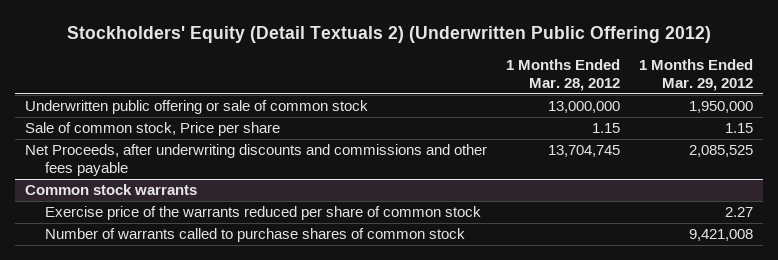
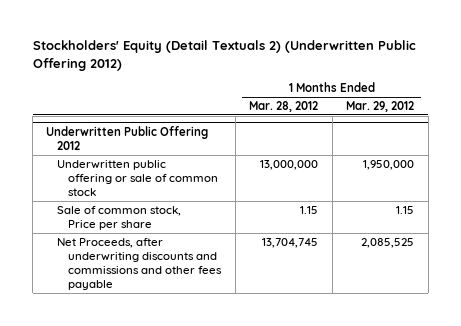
+ Underwritten Public Offering 2012
- Common stock warrants
- Exercise price of the warrants reduced per share of common stock | | 2.27
- Number of warrants called to purchase shares of common stock | | 9,421,008

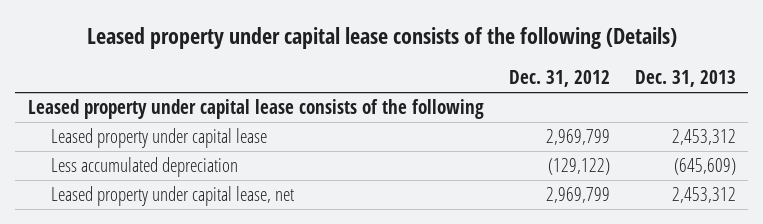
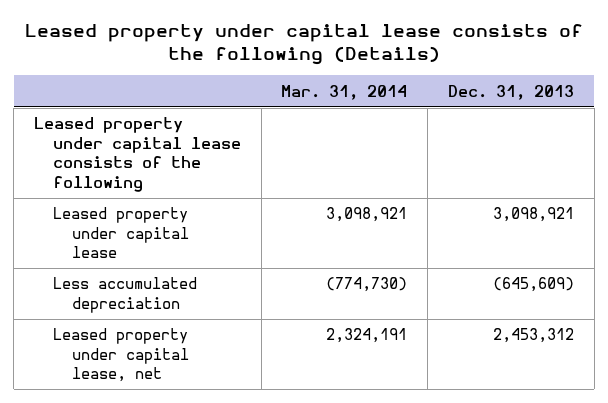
- | Dec. 31, 2012 | Dec. 31, 2013
+ | Mar. 31, 2014 | Dec. 31, 2013
- Leased property under capital lease | 2,969,799 | 2,453,312
+ Leased property under capital lease | 3,098,921 | 3,098,921

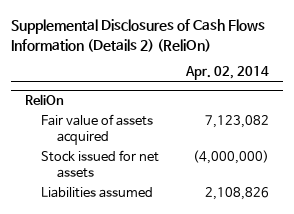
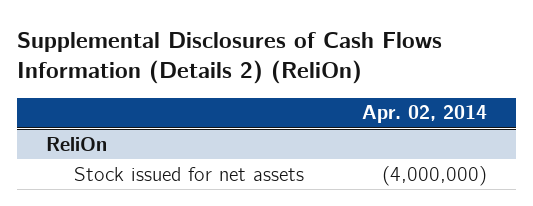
@ ReliOn
- Fair value of assets acquired | 7,123,082
- Liabilities assumed | 2,108,826

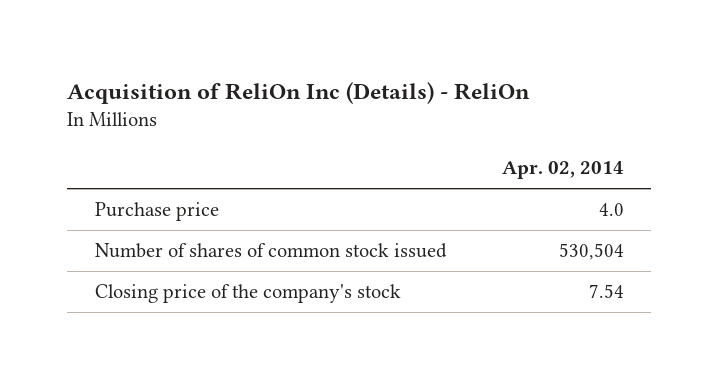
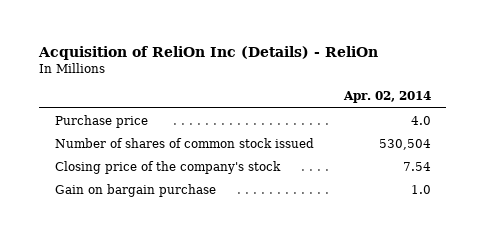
+ Gain on bargain purchase | 1.0

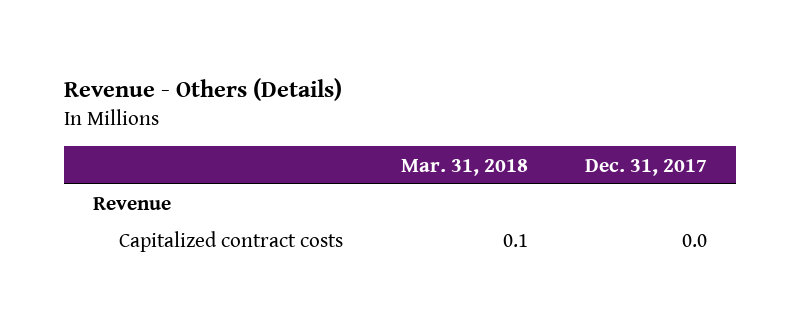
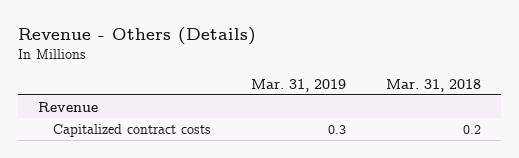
- | Mar. 31, 2018 | Dec. 31, 2017
+ | Mar. 31, 2019 | Mar. 31, 2018
- Capitalized contract costs | 0.1 | 0.0
+ Capitalized contract costs | 0.3 | 0.2

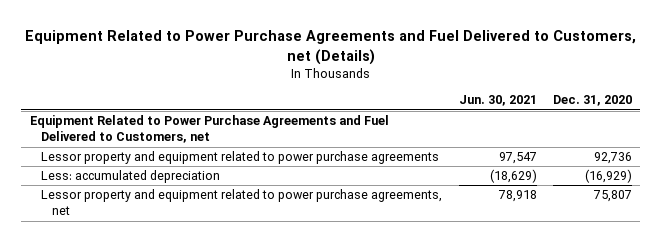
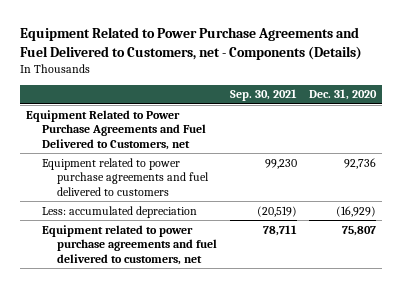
- Equipment Related to Power Purchase Agreements and Fuel Delivered to Customers, net (Details)
+ Equipment Related to Power Purchase Agreements and Fuel Delivered to Customers, net - Components (Details)
- | Jun. 30, 2021 | Dec. 31, 2020
+ | Sep. 30, 2021 | Dec. 31, 2020
- Lessor property and equipment related to power purchase agreements | 97,547 | 92,736
+ Equipment related to power purchase agreements and fuel delivered to customers | 99,230 | 92,736
- Lessor property and equipment related to power purchase agreements, net | 78,918 | 75,807
+ Equipment related to power purchase agreements and fuel delivered to customers, net | 78,711 | 75,807

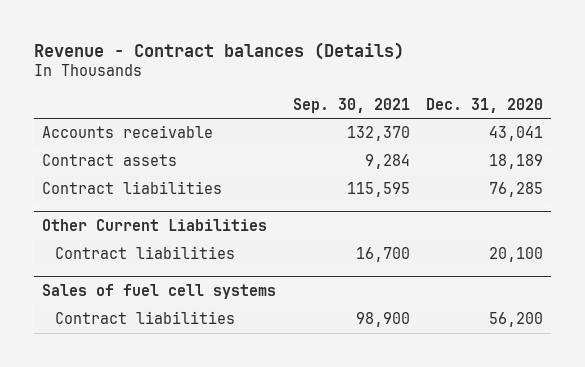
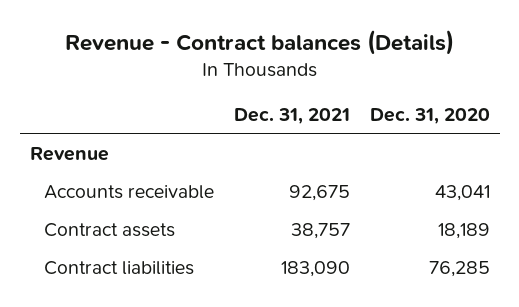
- | Sep. 30, 2021 | Dec. 31, 2020
+ | Dec. 31, 2021 | Dec. 31, 2020
+ Revenue
- Other Current Liabilities
- Contract liabilities | 16,700 | 20,100
- Sales of fuel cell systems
- Contract liabilities | 98,900 | 56,200

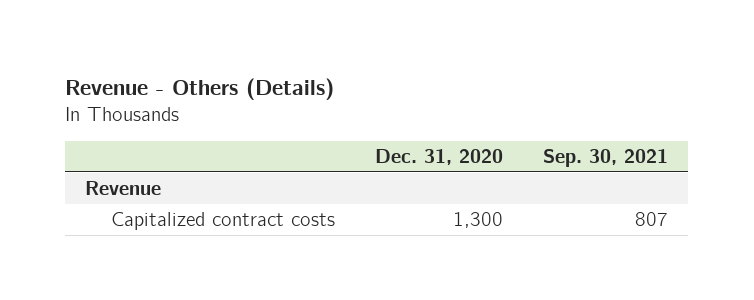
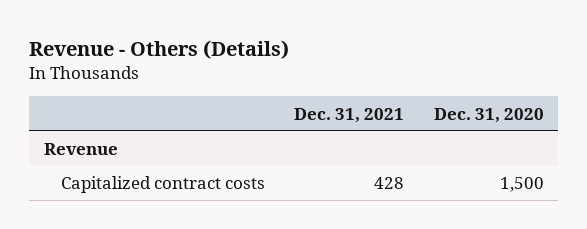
- | Dec. 31, 2020 | Sep. 30, 2021
+ | Dec. 31, 2021 | Dec. 31, 2020
- Capitalized contract costs | 1,300 | 807
+ Capitalized contract costs | 428 | 1,500

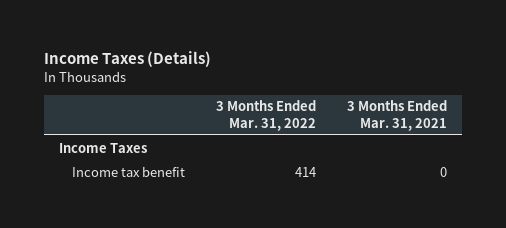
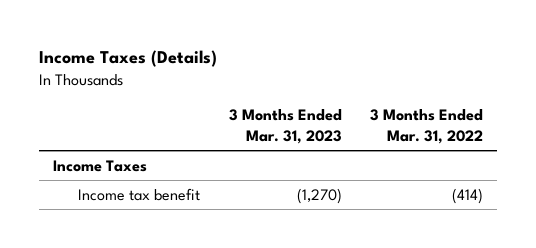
- | 3 Months Ended Mar. 31, 2022 | 3 Months Ended Mar. 31, 2021
+ | 3 Months Ended Mar. 31, 2023 | 3 Months Ended Mar. 31, 2022
- Income tax benefit | 414 | 0
+ Income tax benefit | (1,270) | (414)

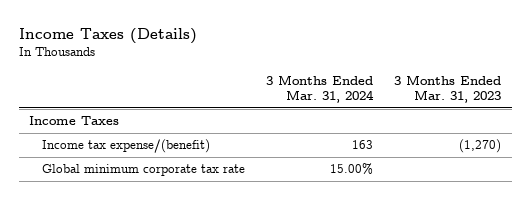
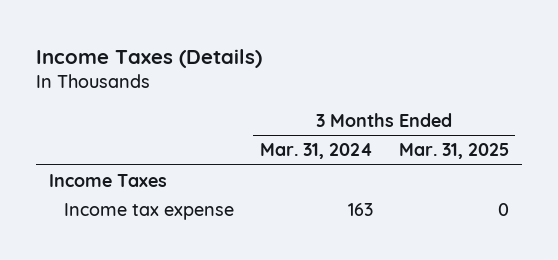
- | 3 Months Ended Mar. 31, 2024 | 3 Months Ended Mar. 31, 2023
+ | 3 Months Ended Mar. 31, 2024 | 3 Months Ended Mar. 31, 2025
- Income tax expense/(benefit) | 163 | (1,270)
- Global minimum corporate tax rate | 15.00% |
+ Income tax expense | 163 | 0

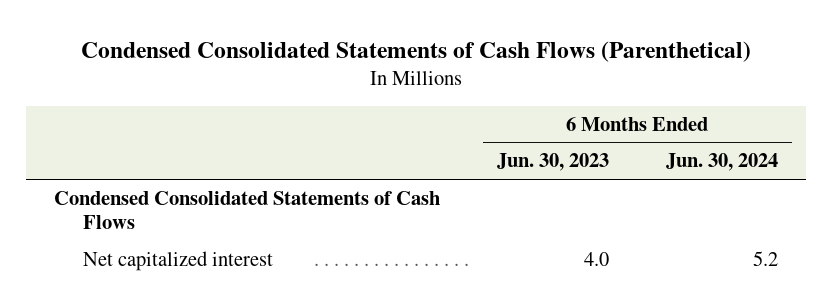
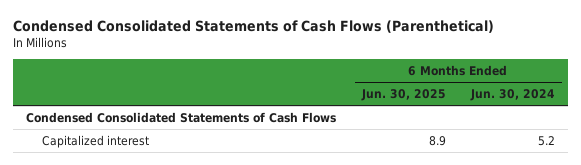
- | 6 Months Ended Jun. 30, 2023 | 6 Months Ended Jun. 30, 2024
+ | 6 Months Ended Jun. 30, 2025 | 6 Months Ended Jun. 30, 2024
- Net capitalized interest | 4.0 | 5.2
+ Capitalized interest | 8.9 | 5.2

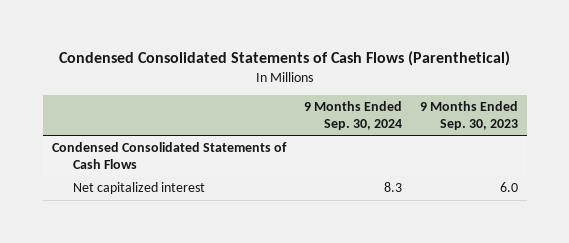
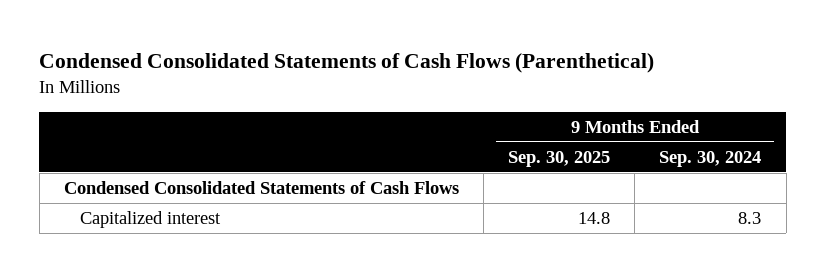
- | 9 Months Ended Sep. 30, 2024 | 9 Months Ended Sep. 30, 2023
+ | 9 Months Ended Sep. 30, 2025 | 9 Months Ended Sep. 30, 2024
- Net capitalized interest | 8.3 | 6.0
+ Capitalized interest | 14.8 | 8.3

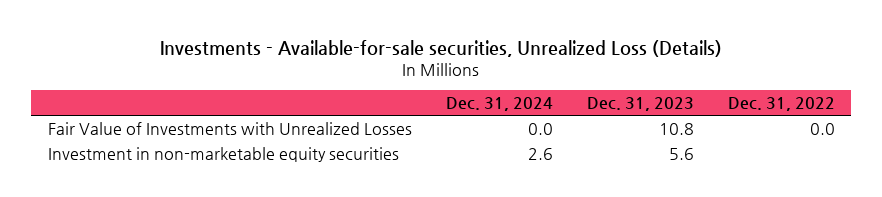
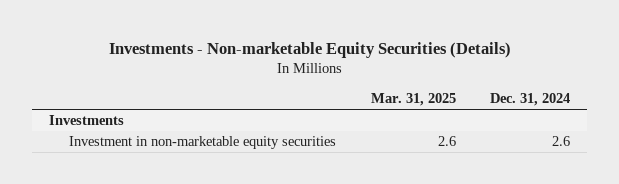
- Investments - Available-for-sale securities, Unrealized Loss (Details)
+ Investments - Non-marketable Equity Securities (Details)
- | Dec. 31, 2024 | Dec. 31, 2023 | Dec. 31, 2022
+ | Mar. 31, 2025 | Dec. 31, 2024
- Fair Value of Investments with Unrealized Losses | 0.0 | 10.8 | 0.0
+ Investments

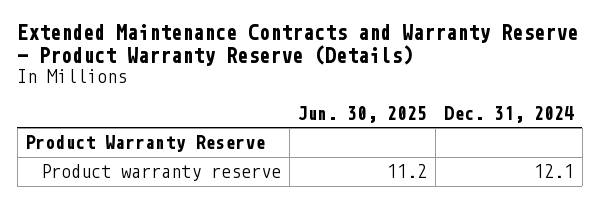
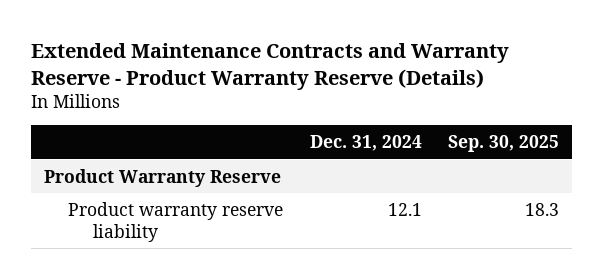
- | Jun. 30, 2025 | Dec. 31, 2024
+ | Dec. 31, 2024 | Sep. 30, 2025
- Product warranty reserve | 11.2 | 12.1
+ Product warranty reserve liability | 12.1 | 18.3

